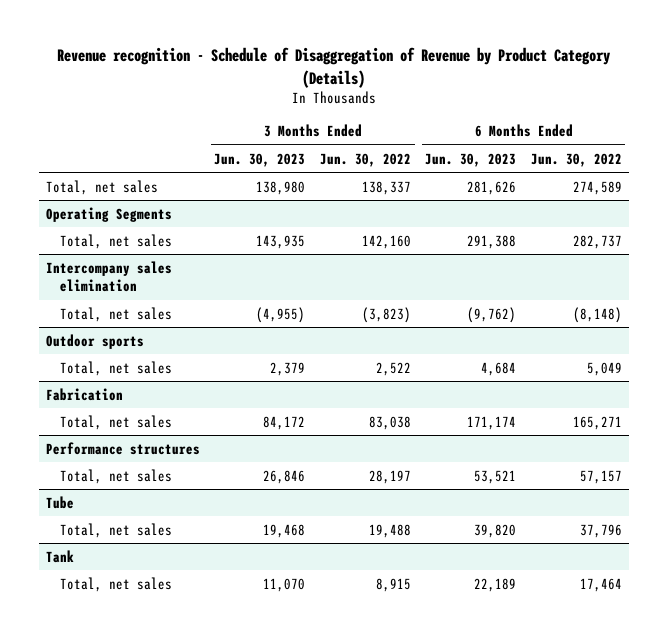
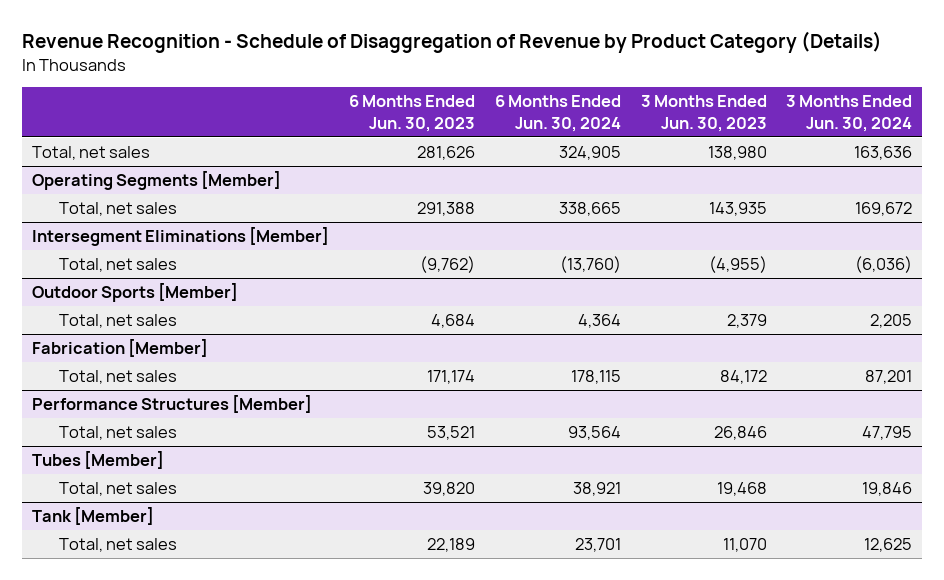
- Revenue recognition - Schedule of Disaggregation of Revenue by Product Category (Details)
+ Revenue Recognition - Schedule of Disaggregation of Revenue by Product Category (Details)
- | 3 Months Ended Jun. 30, 2023 | 3 Months Ended Jun. 30, 2022 | 6 Months Ended Jun. 30, 2023 | 6 Months Ended Jun. 30, 2022
+ | 6 Months Ended Jun. 30, 2023 | 6 Months Ended Jun. 30, 2024 | 3 Months Ended Jun. 30, 2023 | 3 Months Ended Jun. 30, 2024
- Operating Segments
+ Operating Segments [Member]
- Intercompany sales elimination
+ Intersegment Eliminations [Member]
- Outdoor sports
+ Outdoor Sports [Member]
- Fabrication
+ Fabrication [Member]
- Performance structures
+ Performance Structures [Member]
- Tube
+ Tubes [Member]
- Tank
+ Tank [Member]

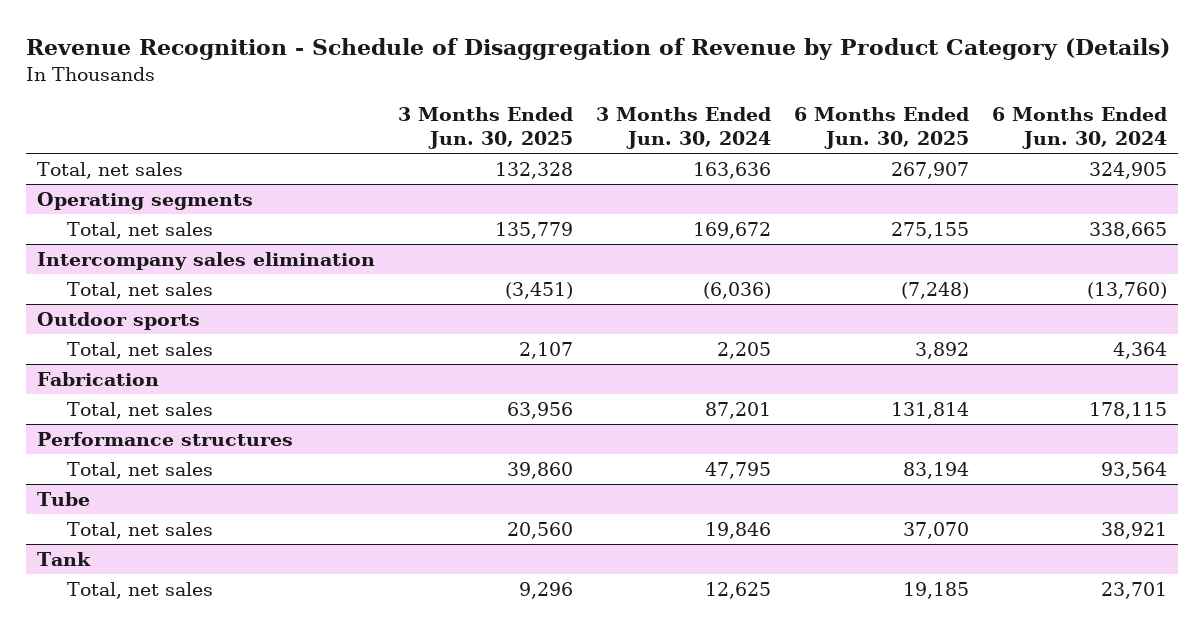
- | 6 Months Ended Jun. 30, 2023 | 6 Months Ended Jun. 30, 2024 | 3 Months Ended Jun. 30, 2023 | 3 Months Ended Jun. 30, 2024
+ | 3 Months Ended Jun. 30, 2025 | 3 Months Ended Jun. 30, 2024 | 6 Months Ended Jun. 30, 2025 | 6 Months Ended Jun. 30, 2024
- Operating Segments [Member]
+ Operating segments
- Intersegment Eliminations [Member]
+ Intercompany sales elimination
- Outdoor Sports [Member]
+ Outdoor sports
- Fabrication [Member]
+ Fabrication
- Performance Structures [Member]
+ Performance structures
- Tubes [Member]
+ Tube
- Tank [Member]
+ Tank

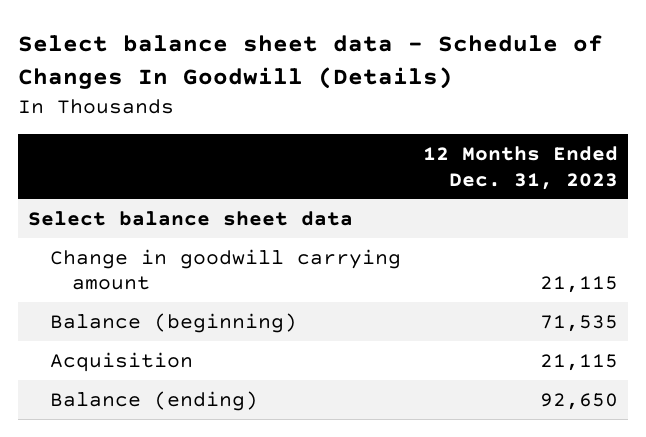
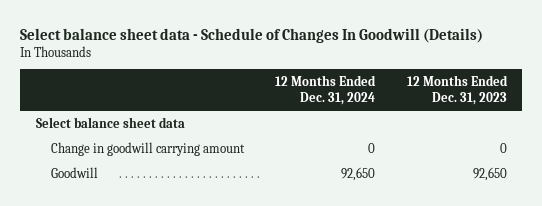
- | 12 Months Ended Dec. 31, 2023
+ | 12 Months Ended Dec. 31, 2024 | 12 Months Ended Dec. 31, 2023
- Change in goodwill carrying amount | 21,115
- Balance (beginning) | 71,535
- Acquisition | 21,115
- Balance (ending) | 92,650
+ Change in goodwill carrying amount | 0 | 0
+ Goodwill | 92,650 | 92,650

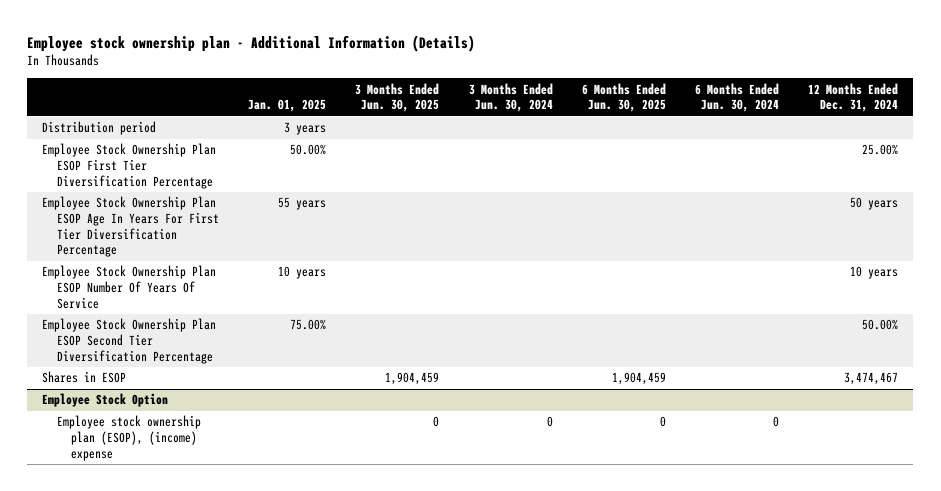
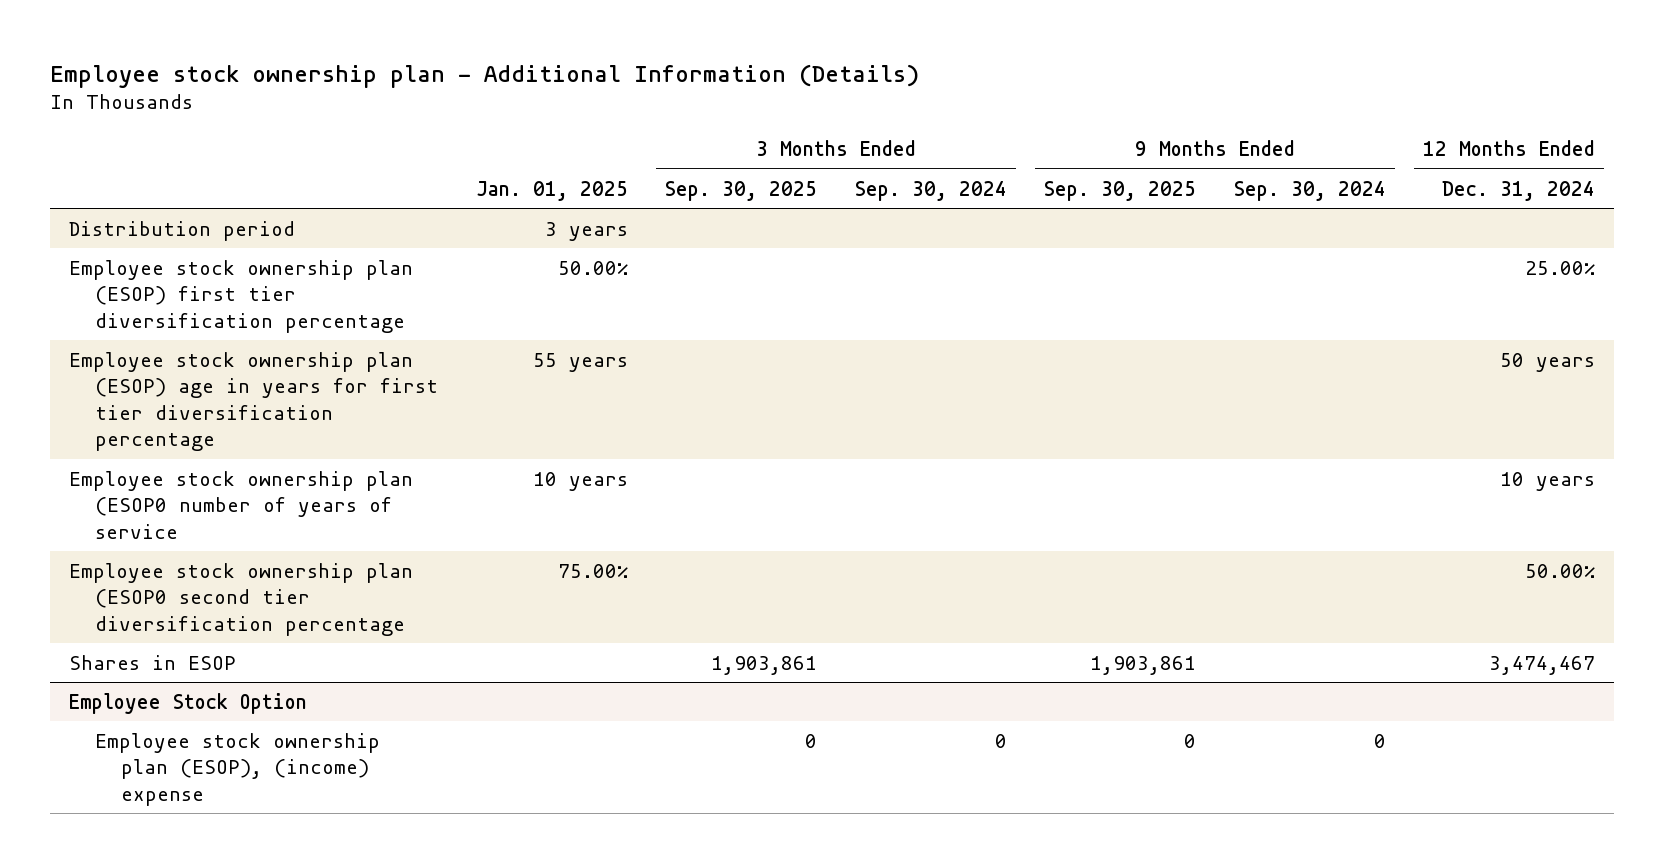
- | Jan. 01, 2025 | 3 Months Ended Jun. 30, 2025 | 3 Months Ended Jun. 30, 2024 | 6 Months Ended Jun. 30, 2025 | 6 Months Ended Jun. 30, 2024 | 12 Months Ended Dec. 31, 2024
+ | Jan. 01, 2025 | 3 Months Ended Sep. 30, 2025 | 3 Months Ended Sep. 30, 2024 | 9 Months Ended Sep. 30, 2025 | 9 Months Ended Sep. 30, 2024 | 12 Months Ended Dec. 31, 2024
- Employee Stock Ownership Plan ESOP First Tier Diversification Percentage | 50.00% | | | | | 25.00%
- Employee Stock Ownership Plan ESOP Age In Years For First Tier Diversification Percentage | 55 years | | | | | 50 years
- Employee Stock Ownership Plan ESOP Number Of Years Of Service | 10 years | | | | | 10 years
- Employee Stock Ownership Plan ESOP Second Tier Diversification Percentage | 75.00% | | | | | 50.00%
+ Employee stock ownership plan (ESOP) first tier diversification percentage | 50.00% | | | | | 25.00%
+ Employee stock ownership plan (ESOP) age in years for first tier diversification percentage | 55 years | | | | | 50 years
+ Employee stock ownership plan (ESOP0 number of years of service | 10 years | | | | | 10 years
+ Employee stock ownership plan (ESOP0 second tier diversification percentage | 75.00% | | | | | 50.00%

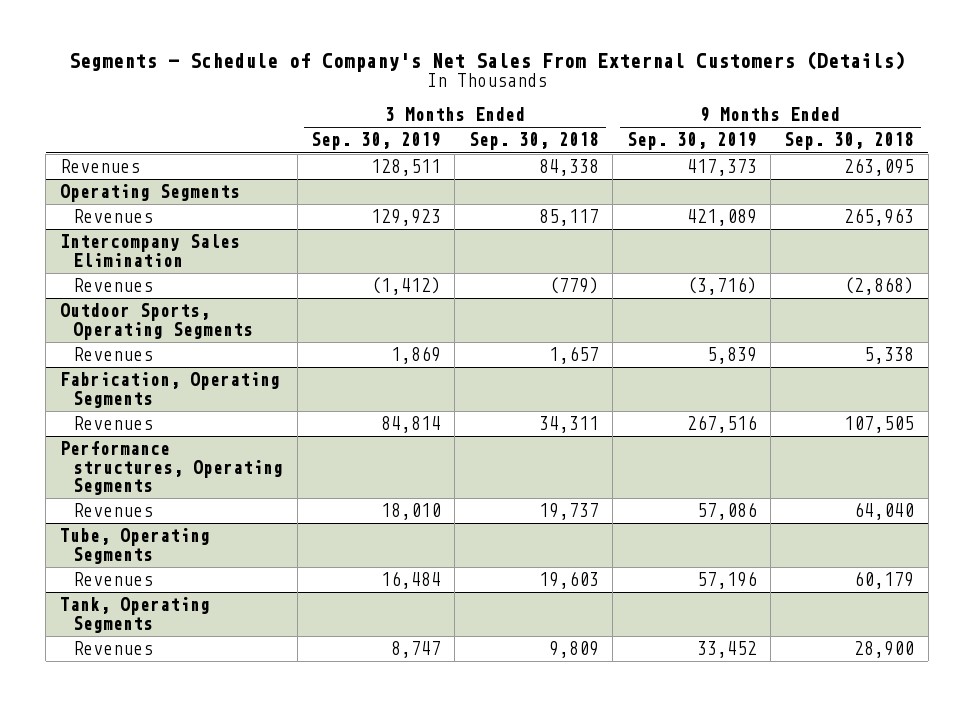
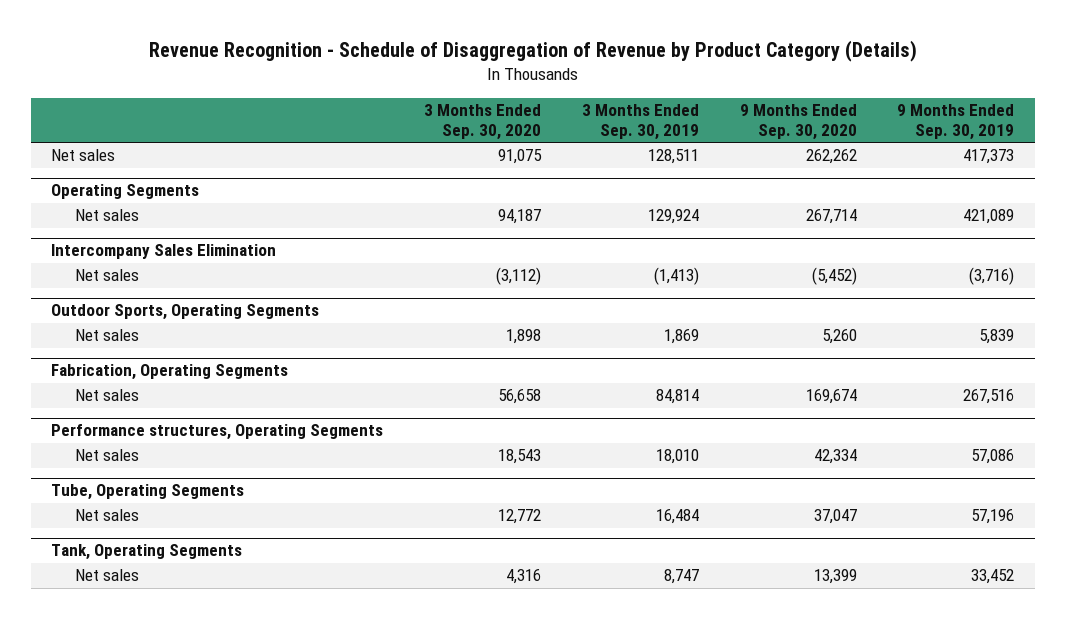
- Segments - Schedule of Company's Net Sales From External Customers (Details)
+ Revenue Recognition - Schedule of Disaggregation of Revenue by Product Category (Details)
- | 3 Months Ended Sep. 30, 2019 | 3 Months Ended Sep. 30, 2018 | 9 Months Ended Sep. 30, 2019 | 9 Months Ended Sep. 30, 2018
+ | 3 Months Ended Sep. 30, 2020 | 3 Months Ended Sep. 30, 2019 | 9 Months Ended Sep. 30, 2020 | 9 Months Ended Sep. 30, 2019
- Revenues | 128,511 | 84,338 | 417,373 | 263,095
+ Net sales | 91,075 | 128,511 | 262,262 | 417,373
@ Operating Segments
- Revenues | 129,923 | 85,117 | 421,089 | 265,963
+ Net sales | 94,187 | 129,924 | 267,714 | 421,089
@ Intercompany Sales Elimination
- Revenues | (1,412) | (779) | (3,716) | (2,868)
+ Net sales | (3,112) | (1,413) | (5,452) | (3,716)
@ Outdoor Sports, Operating Segments
- Revenues | 1,869 | 1,657 | 5,839 | 5,338
+ Net sales | 1,898 | 1,869 | 5,260 | 5,839
@ Fabrication, Operating Segments
- Revenues | 84,814 | 34,311 | 267,516 | 107,505
+ Net sales | 56,658 | 84,814 | 169,674 | 267,516
@ Performance structures, Operating Segments
- Revenues | 18,010 | 19,737 | 57,086 | 64,040
+ Net sales | 18,543 | 18,010 | 42,334 | 57,086
@ Tube, Operating Segments
- Revenues | 16,484 | 19,603 | 57,196 | 60,179
+ Net sales | 12,772 | 16,484 | 37,047 | 57,196
@ Tank, Operating Segments
- Revenues | 8,747 | 9,809 | 33,452 | 28,900
+ Net sales | 4,316 | 8,747 | 13,399 | 33,452

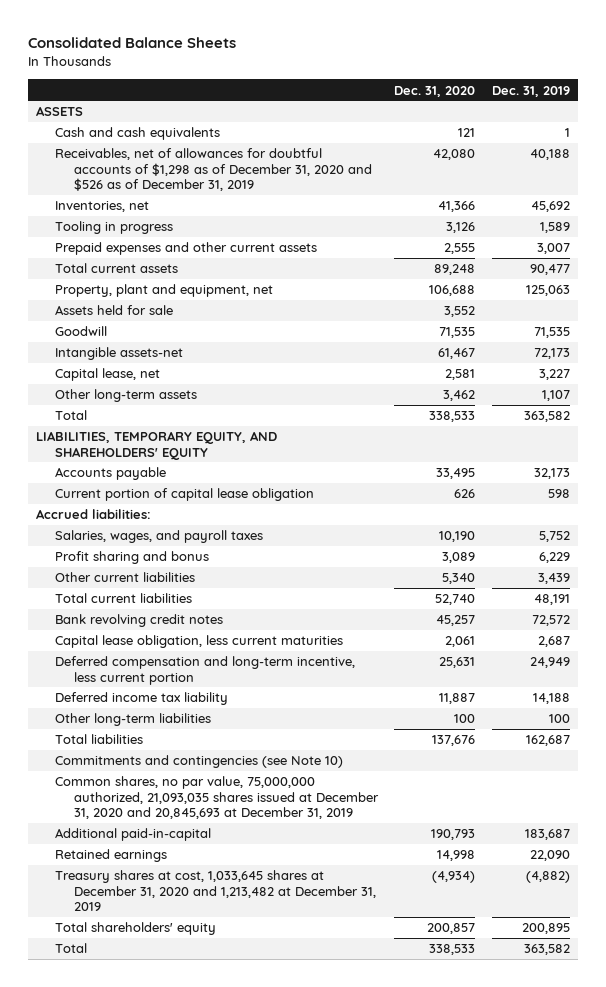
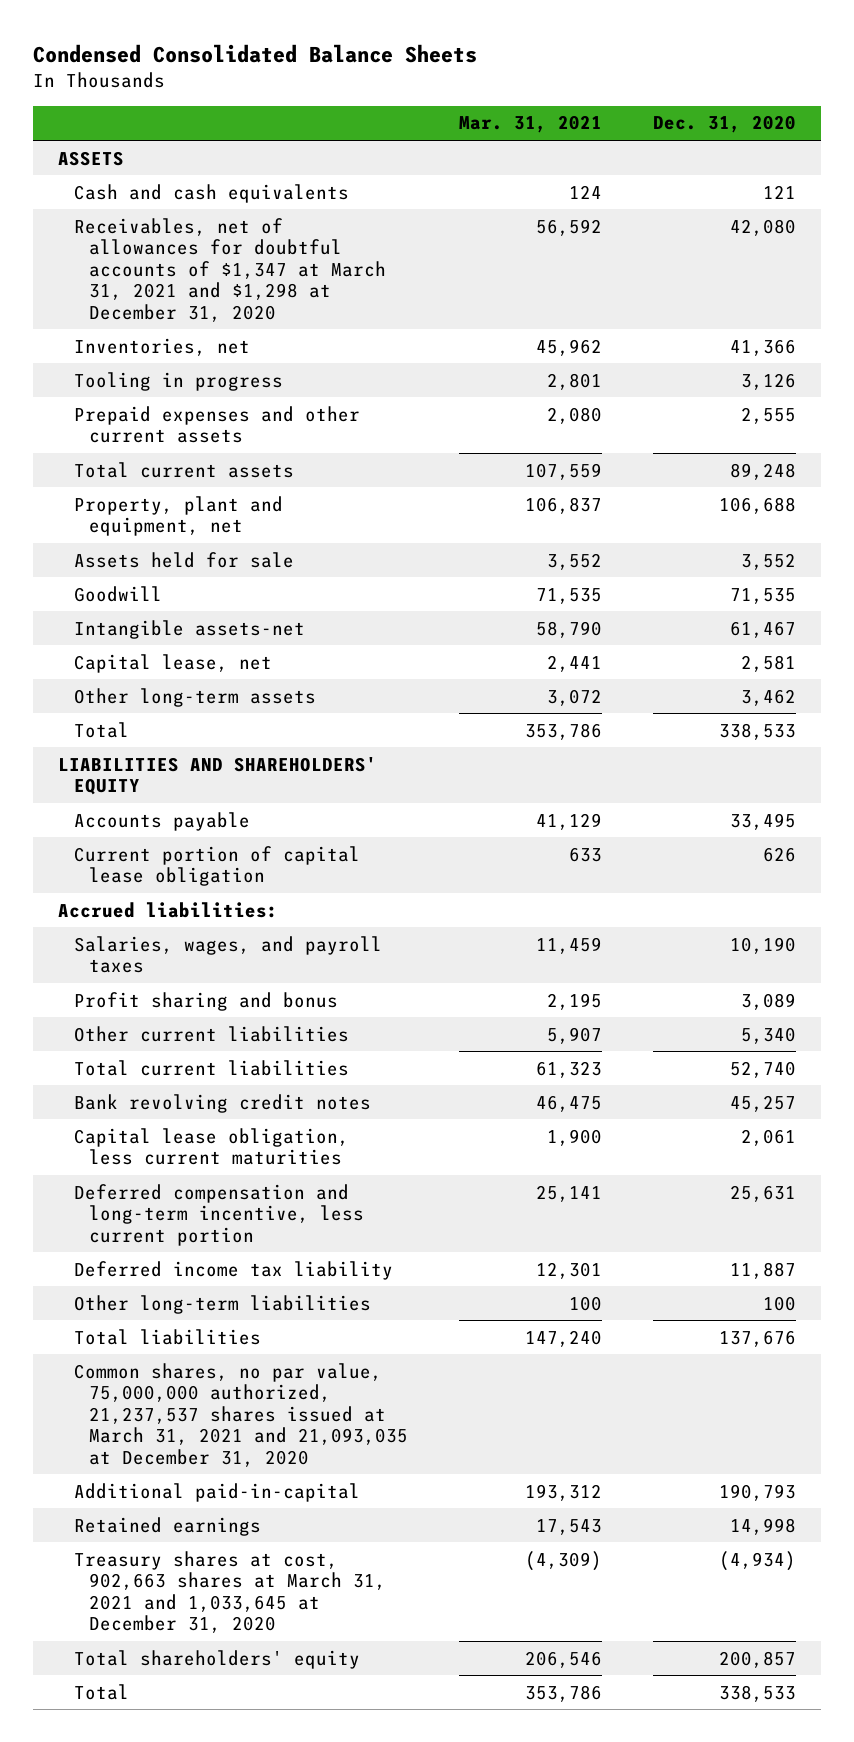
- Consolidated Balance Sheets
+ Condensed Consolidated Balance Sheets
- | Dec. 31, 2020 | Dec. 31, 2019
+ | Mar. 31, 2021 | Dec. 31, 2020
- Receivables, net of allowances for doubtful accounts of $1,298 as of December 31, 2020 and $526 as of December 31, 2019 | 42,080 | 40,188
+ Receivables, net of allowances for doubtful accounts of $1,347 at March 31, 2021 and $1,298 at December 31, 2020 | 56,592 | 42,080
- LIABILITIES, TEMPORARY EQUITY, AND SHAREHOLDERS' EQUITY
+ LIABILITIES AND SHAREHOLDERS' EQUITY
- Commitments and contingencies (see Note 10)
- Common shares, no par value, 75,000,000 authorized, 21,093,035 shares issued at December 31, 2020 and 20,845,693 at December 31, 2019
+ Common shares, no par value, 75,000,000 authorized, 21,237,537 shares issued at March 31, 2021 and 21,093,035 at December 31, 2020
- Treasury shares at cost, 1,033,645 shares at December 31, 2020 and 1,213,482 at December 31, 2019 | (4,934) | (4,882)
+ Treasury shares at cost, 902,663 shares at March 31, 2021 and 1,033,645 at December 31, 2020 | (4,309) | (4,934)

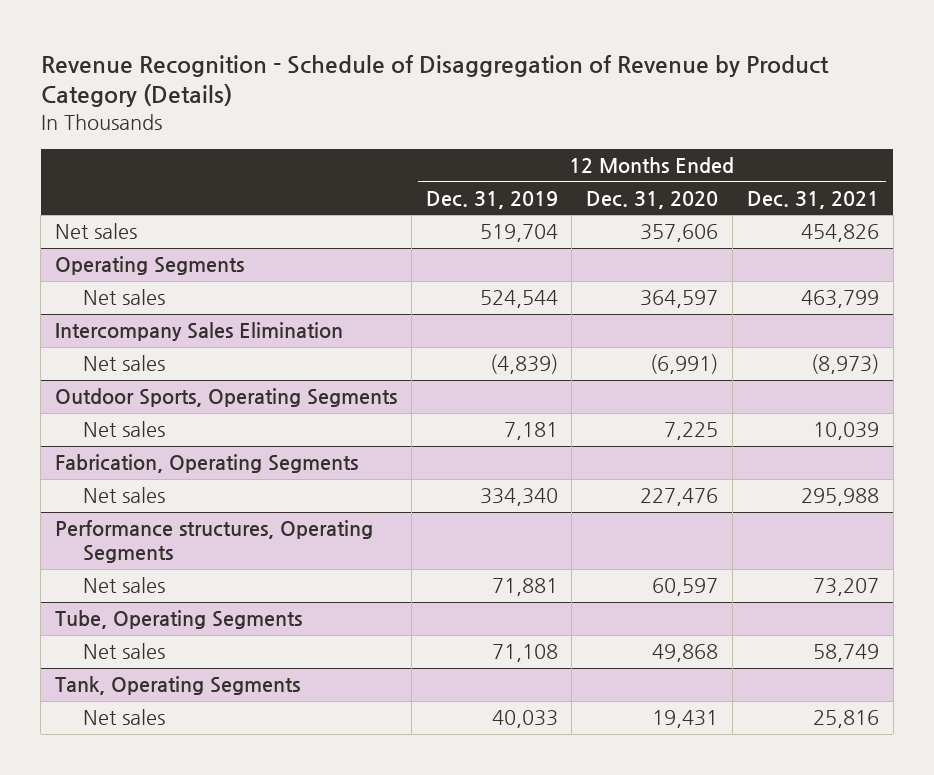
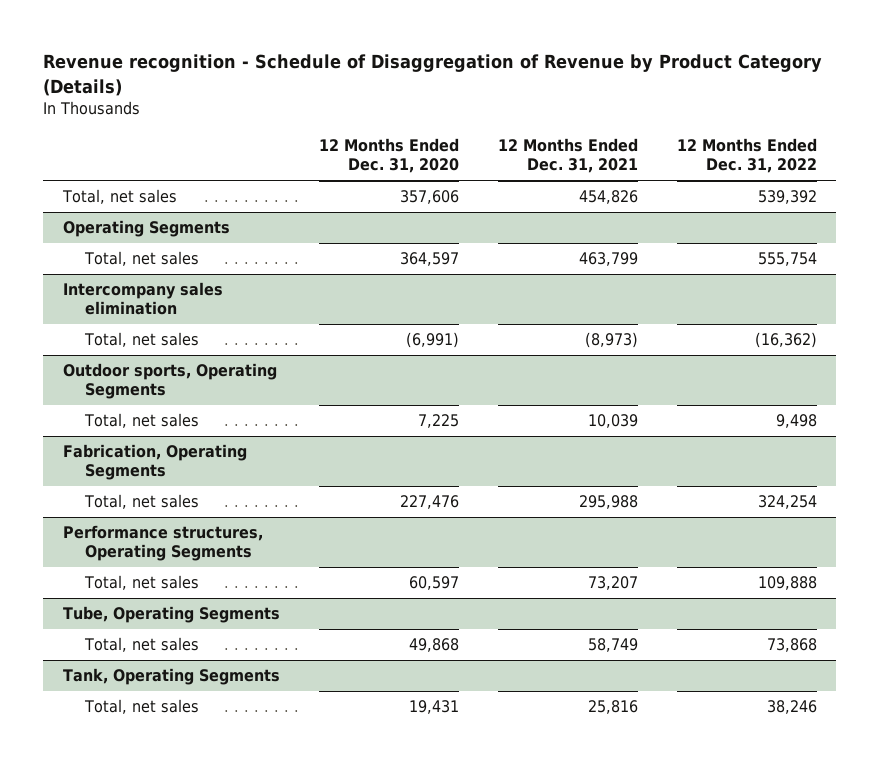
- Revenue Recognition - Schedule of Disaggregation of Revenue by Product Category (Details)
+ Revenue recognition - Schedule of Disaggregation of Revenue by Product Category (Details)
- | 12 Months Ended Dec. 31, 2019 | 12 Months Ended Dec. 31, 2020 | 12 Months Ended Dec. 31, 2021
+ | 12 Months Ended Dec. 31, 2020 | 12 Months Ended Dec. 31, 2021 | 12 Months Ended Dec. 31, 2022
- Net sales | 519,704 | 357,606 | 454,826
+ Total, net sales | 357,606 | 454,826 | 539,392
@ Operating Segments
- Net sales | 524,544 | 364,597 | 463,799
- Intercompany Sales Elimination
- Net sales | (4,839) | (6,991) | (8,973)
- Outdoor Sports, Operating Segments
- Net sales | 7,181 | 7,225 | 10,039
@ Operating Segments
+ Total, net sales | 364,597 | 463,799 | 555,754
+ Intercompany sales elimination
+ Total, net sales | (6,991) | (8,973) | (16,362)
+ Outdoor sports, Operating Segments
+ Total, net sales | 7,225 | 10,039 | 9,498
@ Fabrication, Operating Segments
- Net sales | 334,340 | 227,476 | 295,988
+ Total, net sales | 227,476 | 295,988 | 324,254
@ Performance structures, Operating Segments
- Net sales | 71,881 | 60,597 | 73,207
+ Total, net sales | 60,597 | 73,207 | 109,888
@ Tube, Operating Segments
- Net sales | 71,108 | 49,868 | 58,749
+ Total, net sales | 49,868 | 58,749 | 73,868
@ Tank, Operating Segments
- Net sales | 40,033 | 19,431 | 25,816
+ Total, net sales | 19,431 | 25,816 | 38,246

